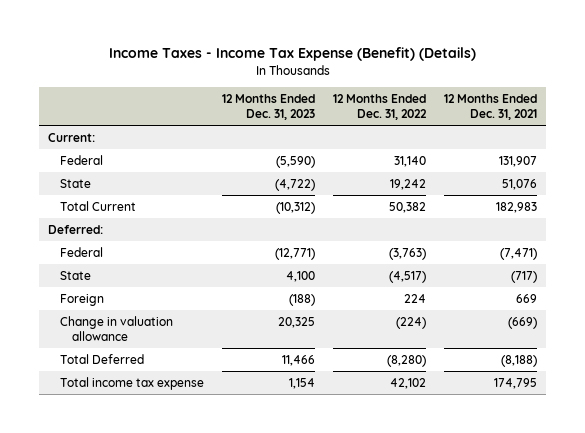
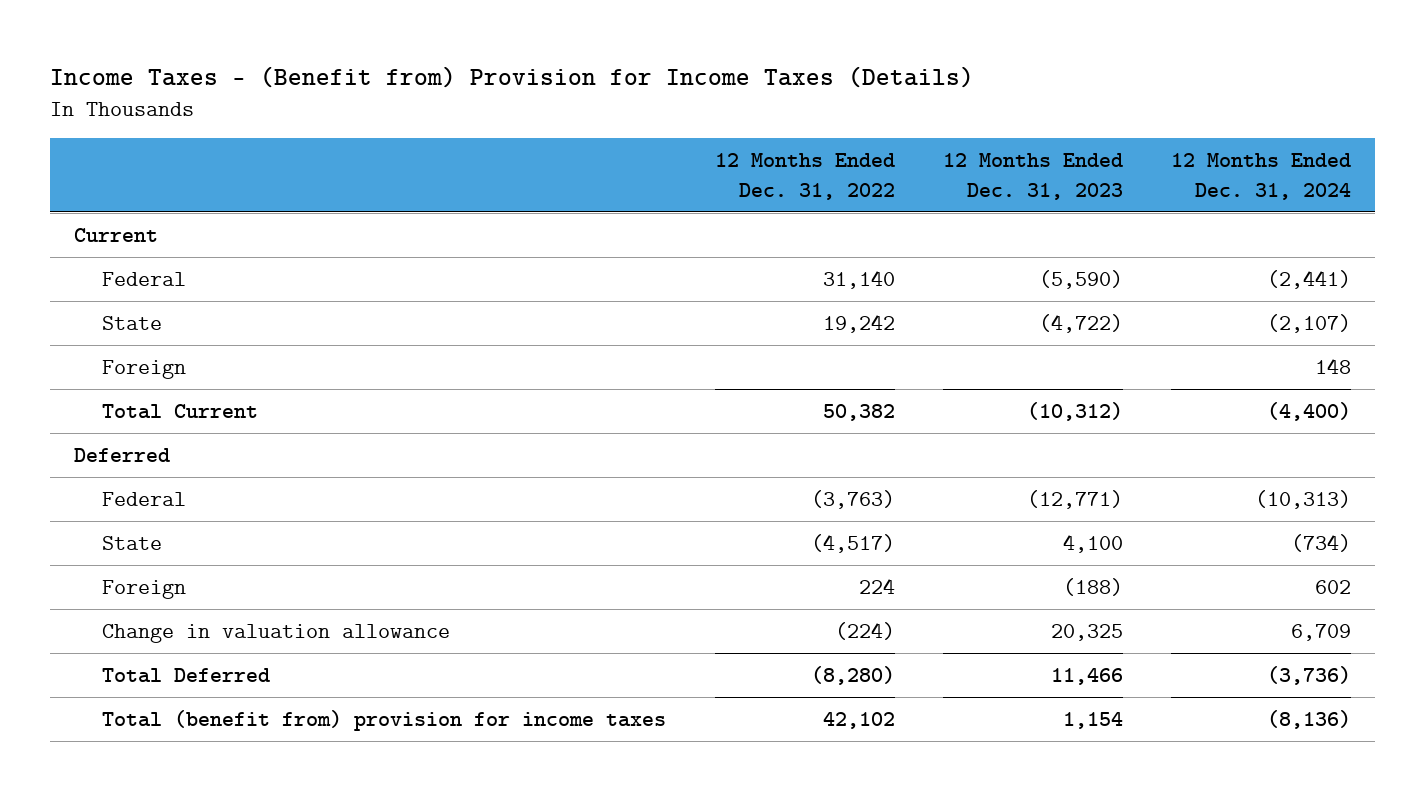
- Income Taxes - Income Tax Expense (Benefit) (Details)
+ Income Taxes - (Benefit from) Provision for Income Taxes (Details)
- | 12 Months Ended Dec. 31, 2023 | 12 Months Ended Dec. 31, 2022 | 12 Months Ended Dec. 31, 2021
+ | 12 Months Ended Dec. 31, 2022 | 12 Months Ended Dec. 31, 2023 | 12 Months Ended Dec. 31, 2024
- Current:
+ Current
+ Foreign | | | 148
- Deferred:
+ Deferred
- Total income tax expense | 1,154 | 42,102 | 174,795
+ Total (benefit from) provision for income taxes | 42,102 | 1,154 | (8,136)

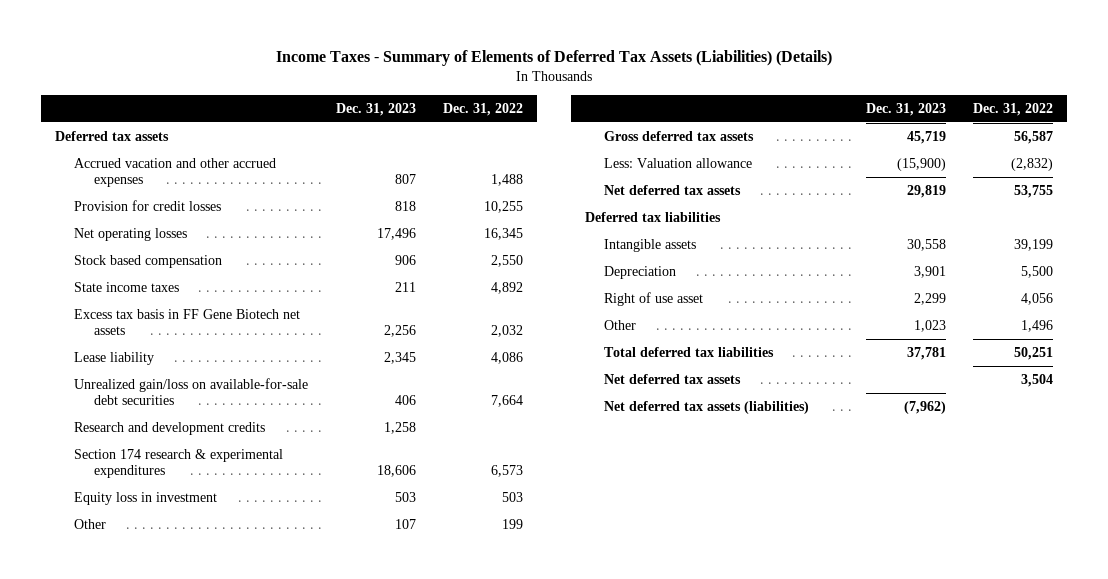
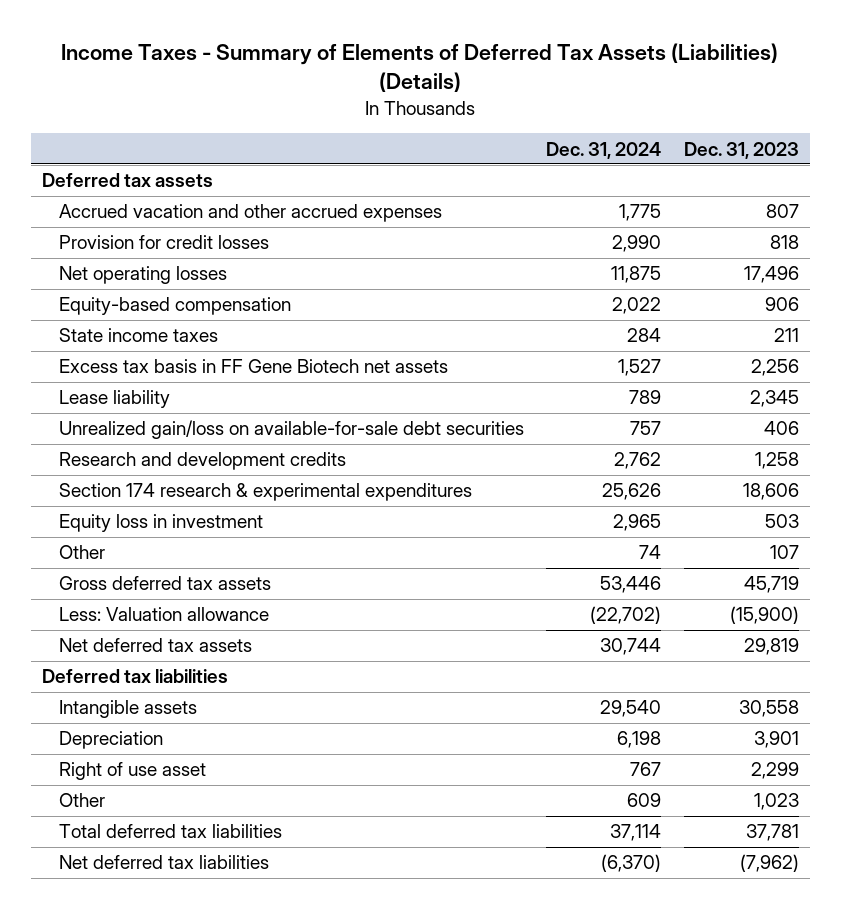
- | Dec. 31, 2023 | Dec. 31, 2022
+ | Dec. 31, 2024 | Dec. 31, 2023
- Stock based compensation | 906 | 2,550
+ Equity-based compensation | 2,022 | 906
- Net deferred tax assets | | 3,504
- Net deferred tax assets (liabilities) | (7,962) |
+ Net deferred tax liabilities | (6,370) | (7,962)

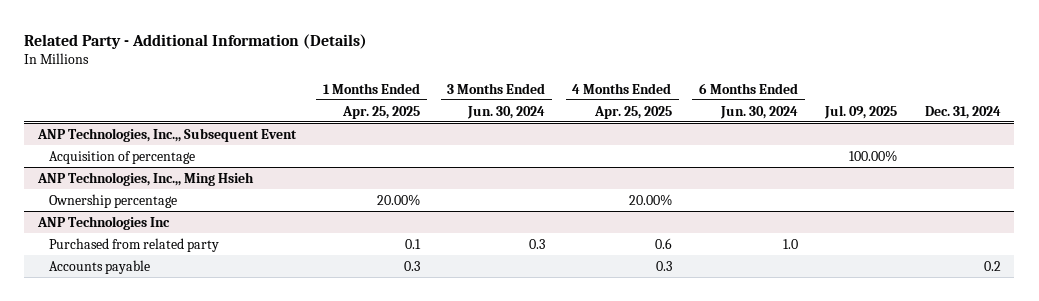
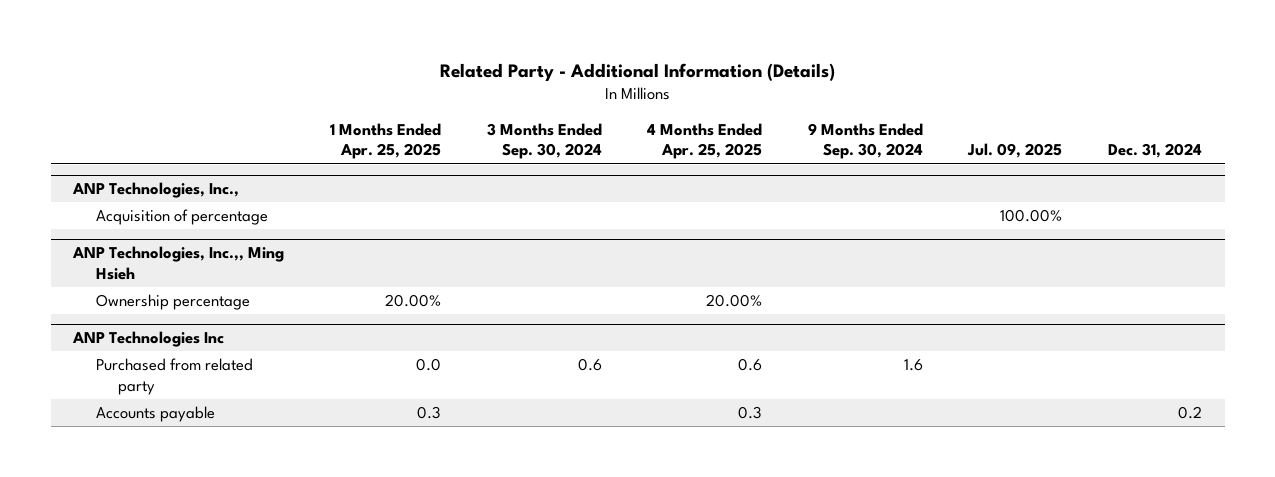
- | 1 Months Ended Apr. 25, 2025 | 3 Months Ended Jun. 30, 2024 | 4 Months Ended Apr. 25, 2025 | 6 Months Ended Jun. 30, 2024 | Jul. 09, 2025 | Dec. 31, 2024
+ | 1 Months Ended Apr. 25, 2025 | 3 Months Ended Sep. 30, 2024 | 4 Months Ended Apr. 25, 2025 | 9 Months Ended Sep. 30, 2024 | Jul. 09, 2025 | Dec. 31, 2024
- ANP Technologies, Inc.,, Subsequent Event
+ ANP Technologies, Inc.,
@ ANP Technologies Inc
- Purchased from related party | 0.1 | 0.3 | 0.6 | 1.0 | |
+ Purchased from related party | 0.0 | 0.6 | 0.6 | 1.6 | |

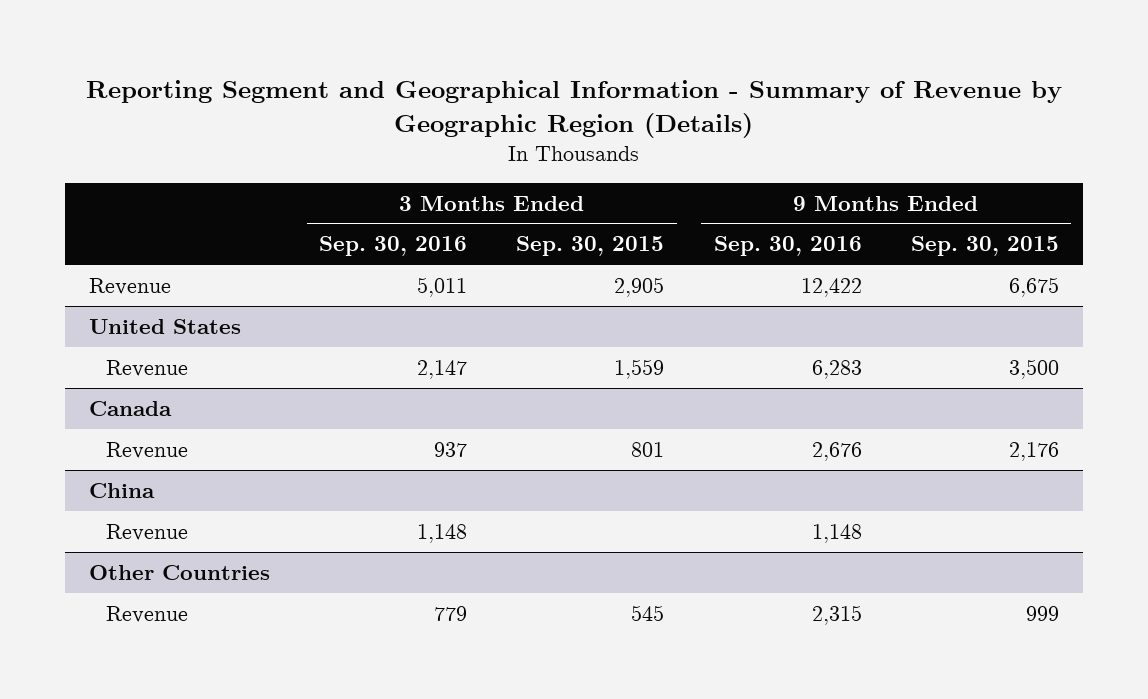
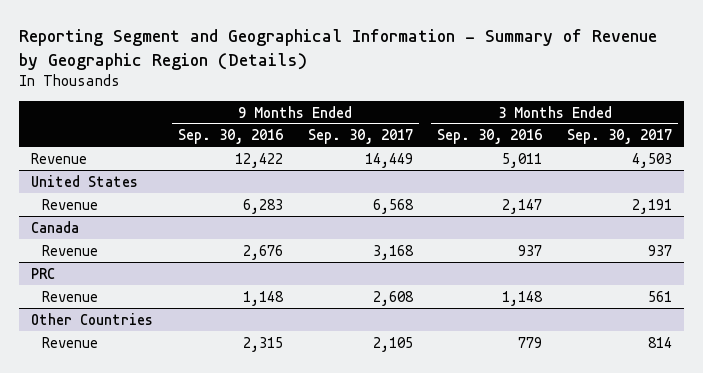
- | 3 Months Ended Sep. 30, 2016 | 3 Months Ended Sep. 30, 2015 | 9 Months Ended Sep. 30, 2016 | 9 Months Ended Sep. 30, 2015
+ | 9 Months Ended Sep. 30, 2016 | 9 Months Ended Sep. 30, 2017 | 3 Months Ended Sep. 30, 2016 | 3 Months Ended Sep. 30, 2017
- China
+ PRC

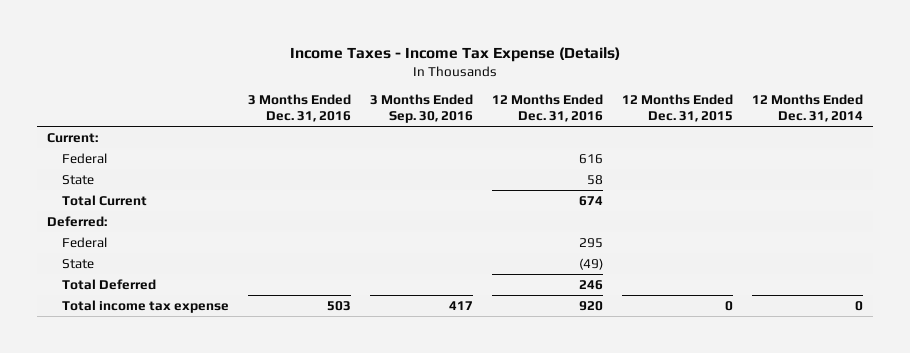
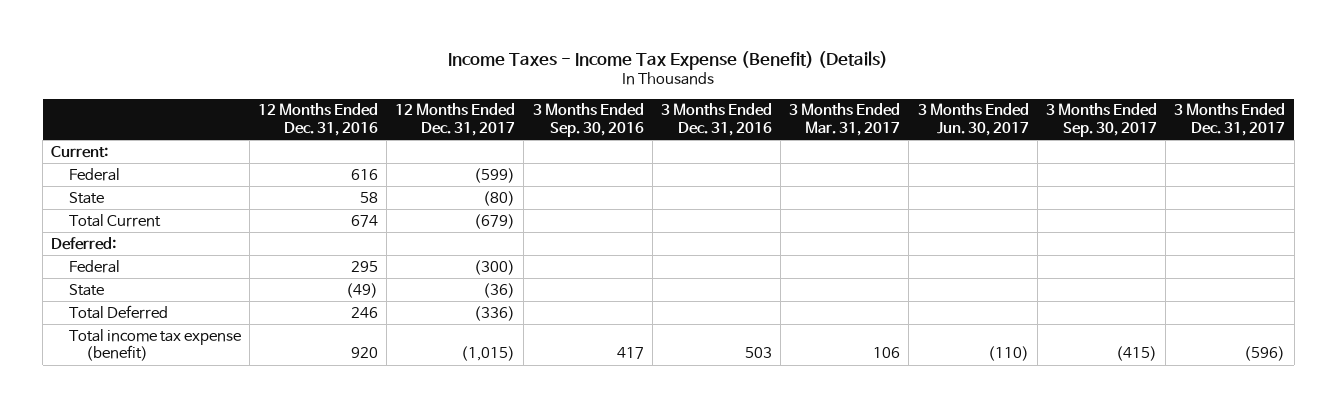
- Income Taxes - Income Tax Expense (Details)
+ Income Taxes - Income Tax Expense (Benefit) (Details)
- | 3 Months Ended Dec. 31, 2016 | 3 Months Ended Sep. 30, 2016 | 12 Months Ended Dec. 31, 2016 | 12 Months Ended Dec. 31, 2015 | 12 Months Ended Dec. 31, 2014
+ | 12 Months Ended Dec. 31, 2016 | 12 Months Ended Dec. 31, 2017 | 3 Months Ended Sep. 30, 2016 | 3 Months Ended Dec. 31, 2016 | 3 Months Ended Mar. 31, 2017 | 3 Months Ended Jun. 30, 2017 | 3 Months Ended Sep. 30, 2017 | 3 Months Ended Dec. 31, 2017
- Total income tax expense | 503 | 417 | 920 | 0 | 0
+ Total income tax expense (benefit) | 920 | (1,015) | 417 | 503 | 106 | (110) | (415) | (596)

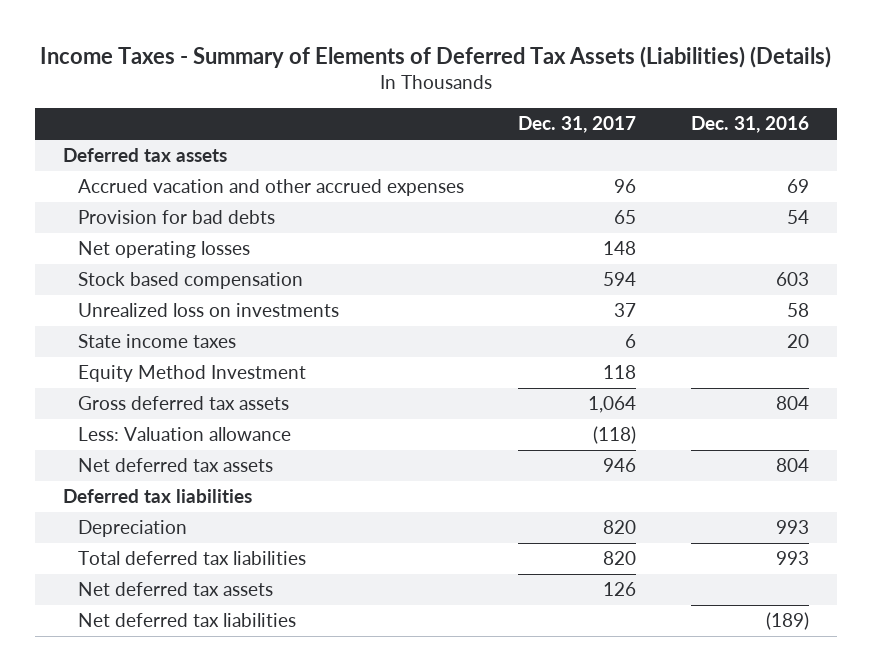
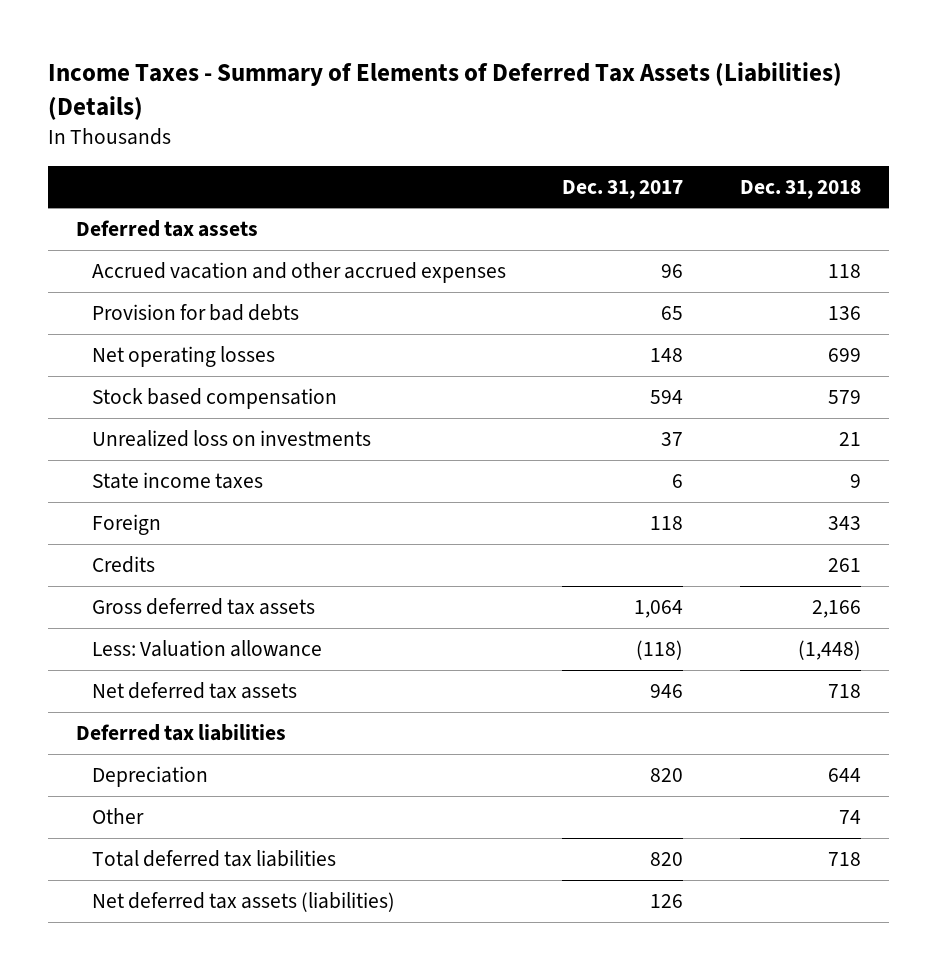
- | Dec. 31, 2017 | Dec. 31, 2016
+ | Dec. 31, 2017 | Dec. 31, 2018
- Equity Method Investment | 118 |
+ Foreign | 118 | 343
+ Credits | | 261
+ Other | | 74
- Net deferred tax assets | 126 |
- Net deferred tax liabilities | | (189)
+ Net deferred tax assets (liabilities) | 126 |

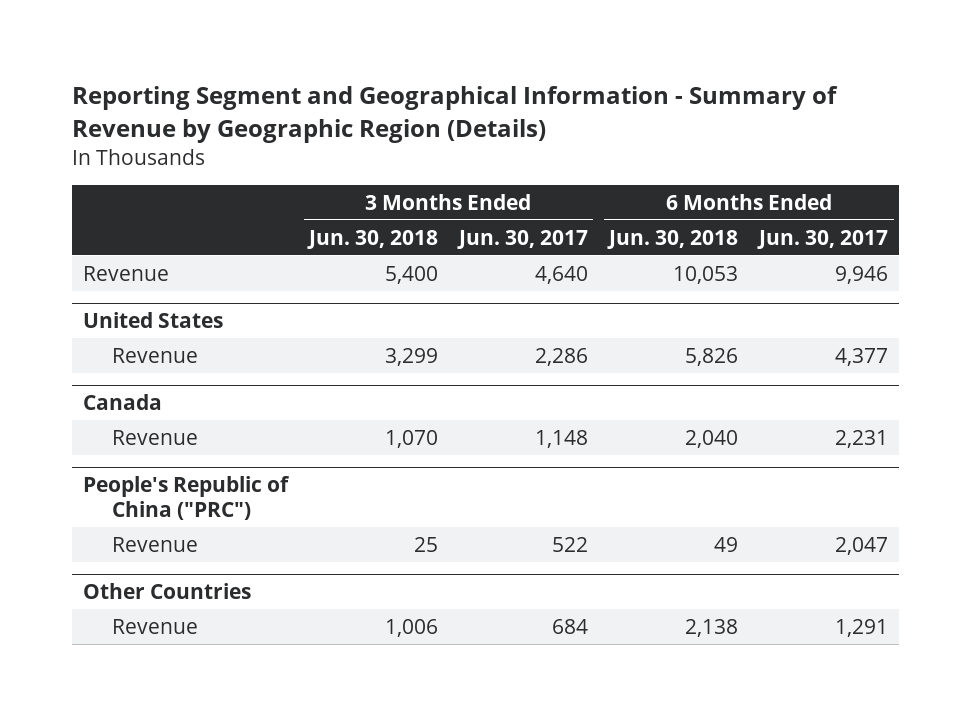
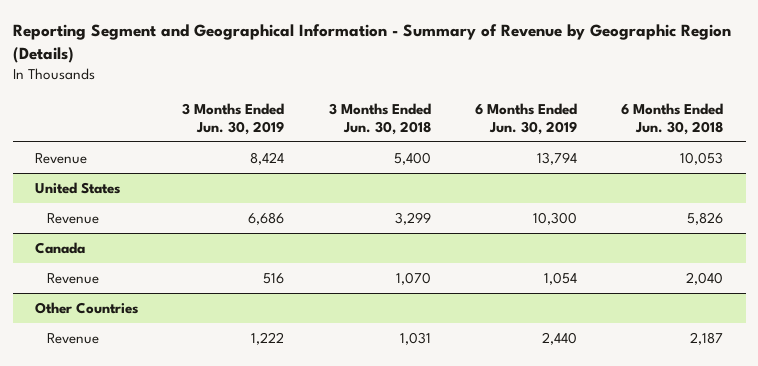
- | 3 Months Ended Jun. 30, 2018 | 3 Months Ended Jun. 30, 2017 | 6 Months Ended Jun. 30, 2018 | 6 Months Ended Jun. 30, 2017
+ | 3 Months Ended Jun. 30, 2019 | 3 Months Ended Jun. 30, 2018 | 6 Months Ended Jun. 30, 2019 | 6 Months Ended Jun. 30, 2018
- People's Republic of China ("PRC")
- Revenue | 25 | 522 | 49 | 2,047
@ Other Countries
- Revenue | 1,006 | 684 | 2,138 | 1,291
+ Revenue | 1,222 | 1,031 | 2,440 | 2,187

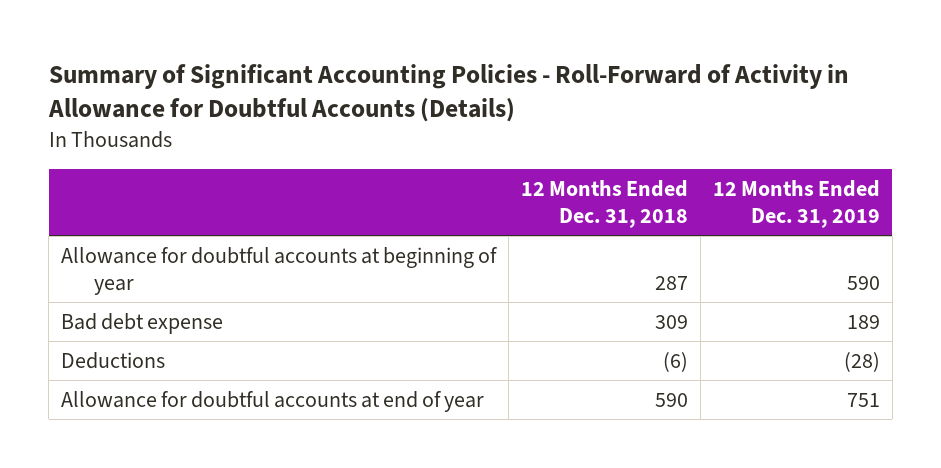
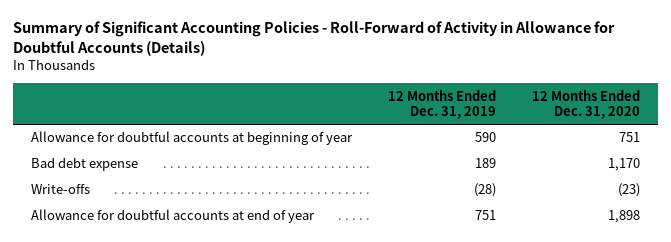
- | 12 Months Ended Dec. 31, 2018 | 12 Months Ended Dec. 31, 2019
+ | 12 Months Ended Dec. 31, 2019 | 12 Months Ended Dec. 31, 2020
- Deductions | (6) | (28)
+ Write-offs | (28) | (23)

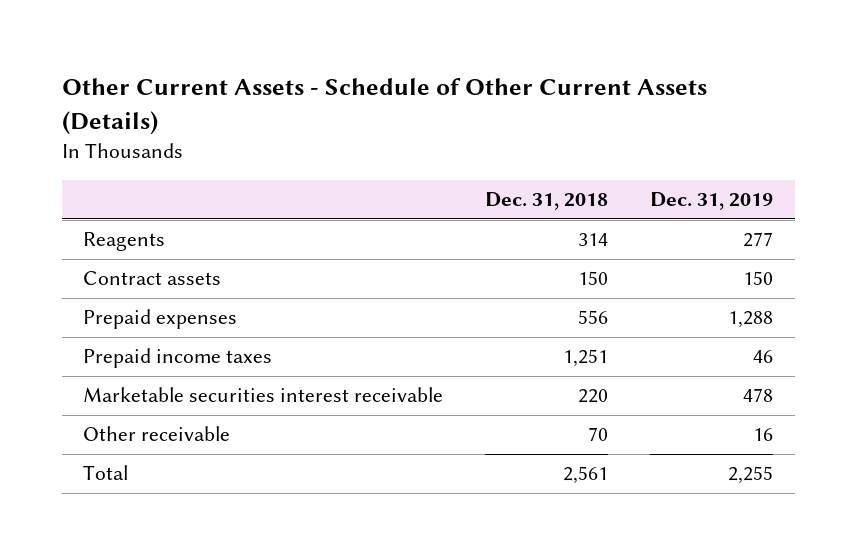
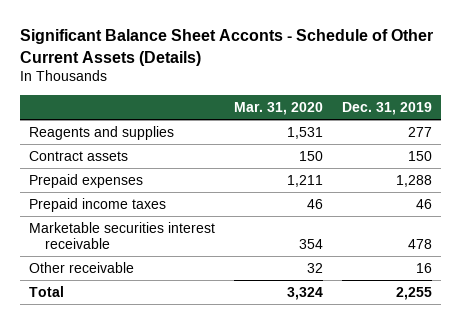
- Other Current Assets - Schedule of Other Current Assets (Details)
+ Significant Balance Sheet Acconts - Schedule of Other Current Assets (Details)
- | Dec. 31, 2018 | Dec. 31, 2019
+ | Mar. 31, 2020 | Dec. 31, 2019
- Reagents | 314 | 277
+ Reagents and supplies | 1,531 | 277

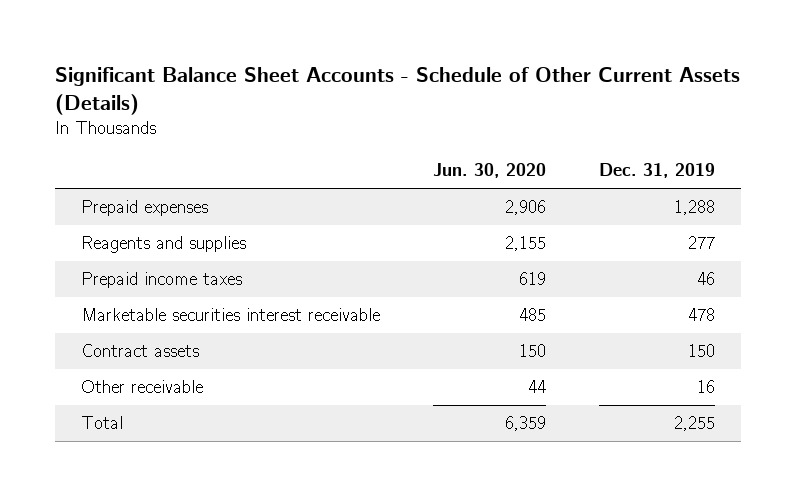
- Significant Balance Sheet Acconts - Schedule of Other Current Assets (Details)
+ Significant Balance Sheet Accounts - Schedule of Other Current Assets (Details)
- | Mar. 31, 2020 | Dec. 31, 2019
+ | Jun. 30, 2020 | Dec. 31, 2019
moved down: Reagents and supplies | 2,155 | 277
moved down: Contract assets | 150 | 150

